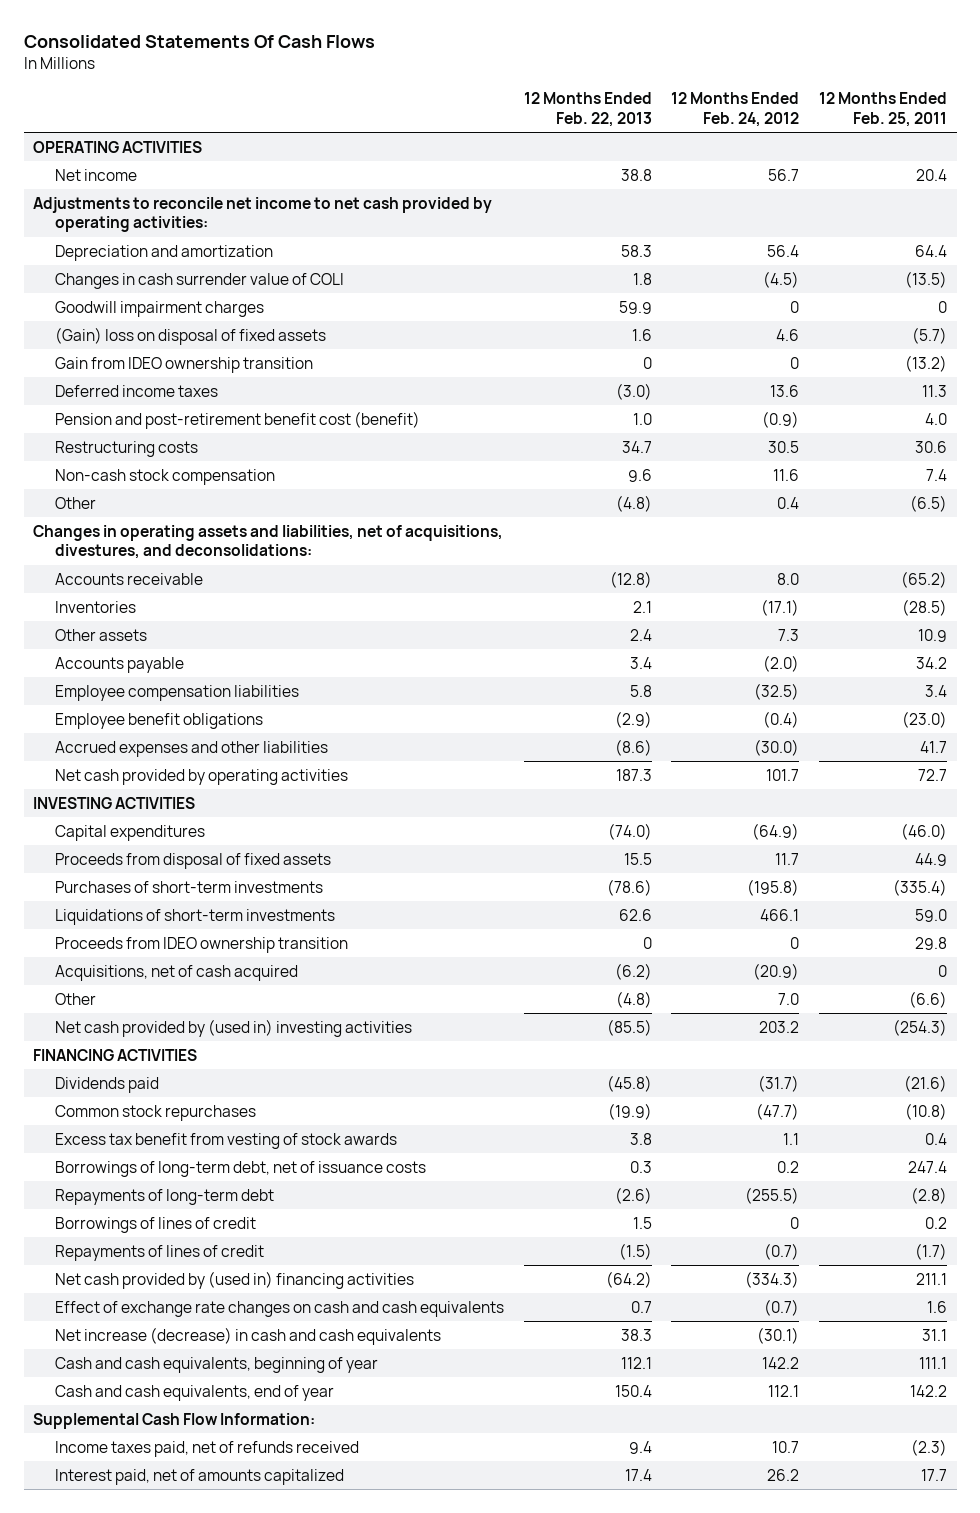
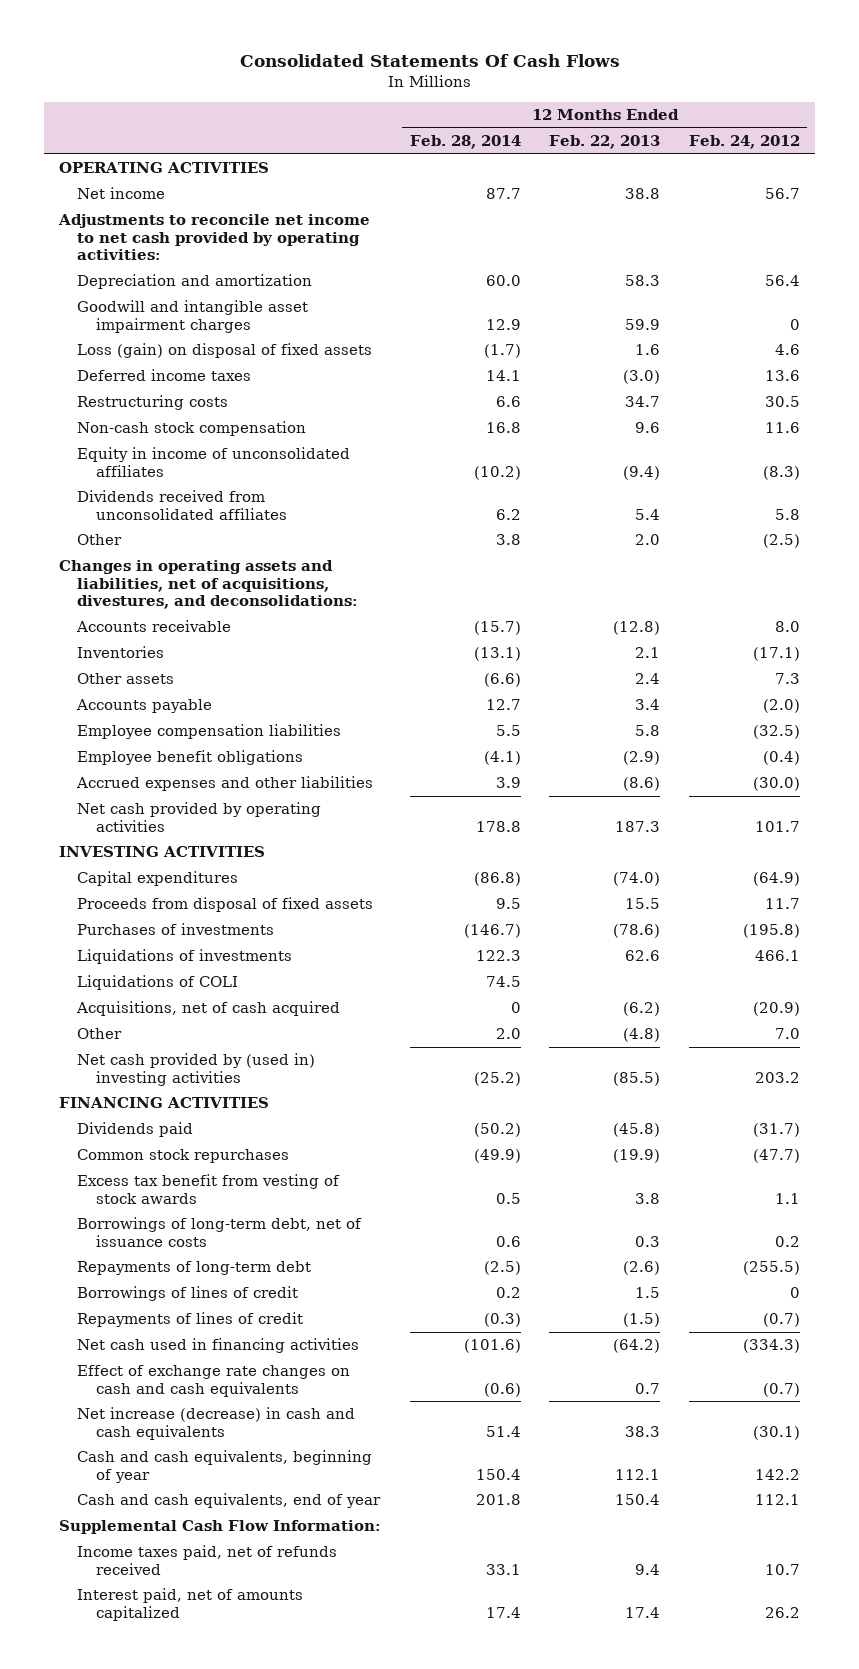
- | 12 Months Ended Feb. 22, 2013 | 12 Months Ended Feb. 24, 2012 | 12 Months Ended Feb. 25, 2011
+ | 12 Months Ended Feb. 28, 2014 | 12 Months Ended Feb. 22, 2013 | 12 Months Ended Feb. 24, 2012
- Changes in cash surrender value of COLI | 1.8 | (4.5) | (13.5)
- Goodwill impairment charges | 59.9 | 0 | 0
- (Gain) loss on disposal of fixed assets | 1.6 | 4.6 | (5.7)
- Gain from IDEO ownership transition | 0 | 0 | (13.2)
+ Goodwill and intangible asset impairment charges | 12.9 | 59.9 | 0
+ Loss (gain) on disposal of fixed assets | (1.7) | 1.6 | 4.6
- Pension and post-retirement benefit cost (benefit) | 1.0 | (0.9) | 4.0
- Other | (4.8) | 0.4 | (6.5)
+ Equity in income of unconsolidated affiliates | (10.2) | (9.4) | (8.3)
+ Dividends received from unconsolidated affiliates | 6.2 | 5.4 | 5.8
+ Other | 3.8 | 2.0 | (2.5)
- Purchases of short-term investments | (78.6) | (195.8) | (335.4)
- Liquidations of short-term investments | 62.6 | 466.1 | 59.0
- Proceeds from IDEO ownership transition | 0 | 0 | 29.8
+ Purchases of investments | (146.7) | (78.6) | (195.8)
+ Liquidations of investments | 122.3 | 62.6 | 466.1
+ Liquidations of COLI | 74.5 | |
- Net cash provided by (used in) financing activities | (64.2) | (334.3) | 211.1
+ Net cash used in financing activities | (101.6) | (64.2) | (334.3)

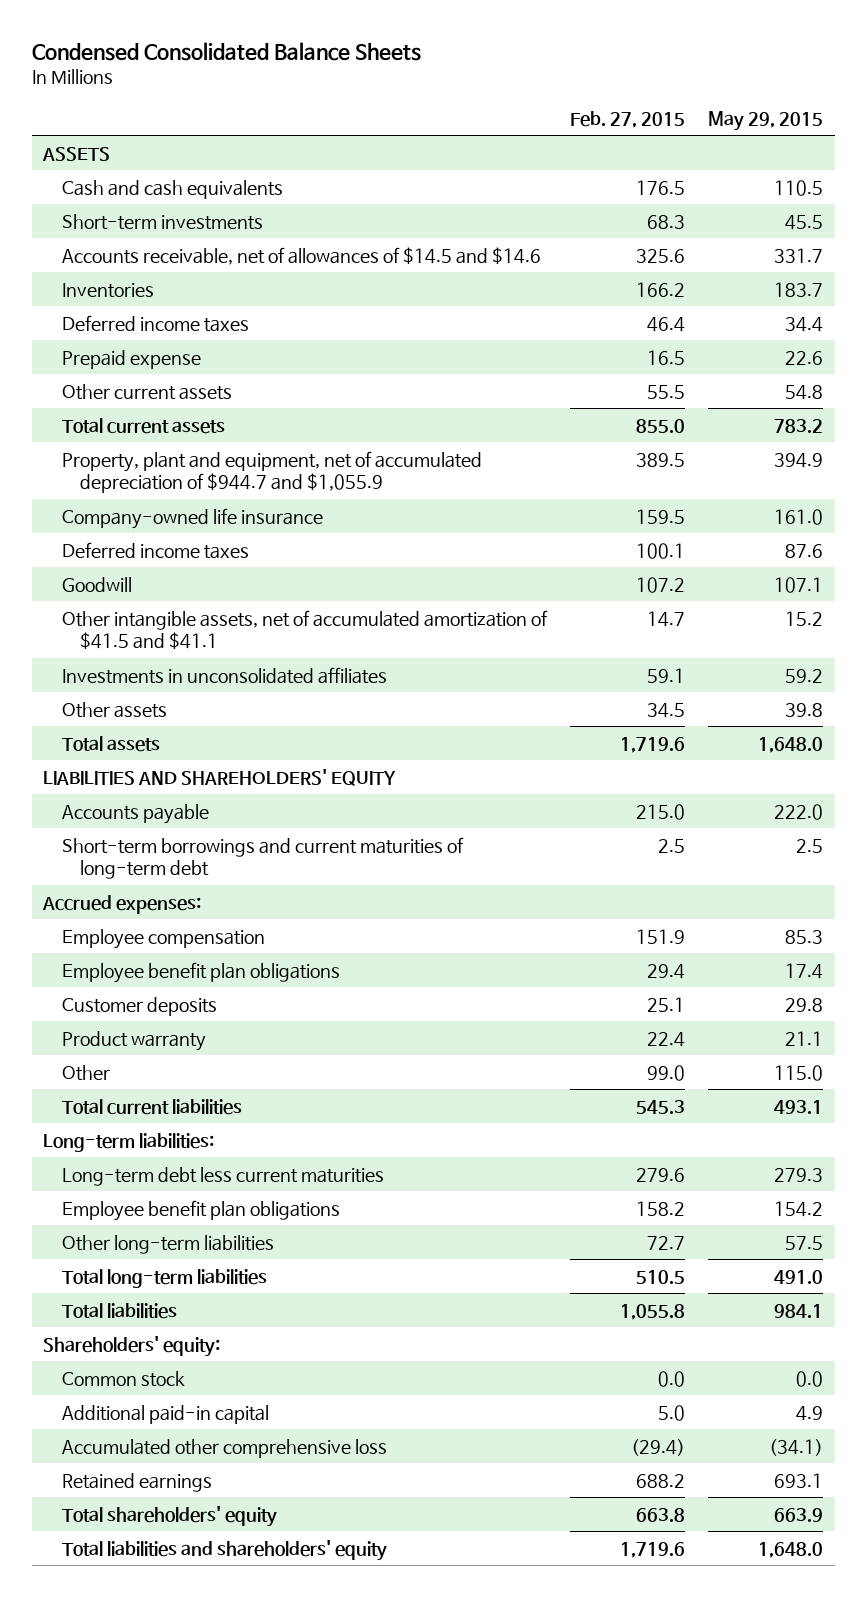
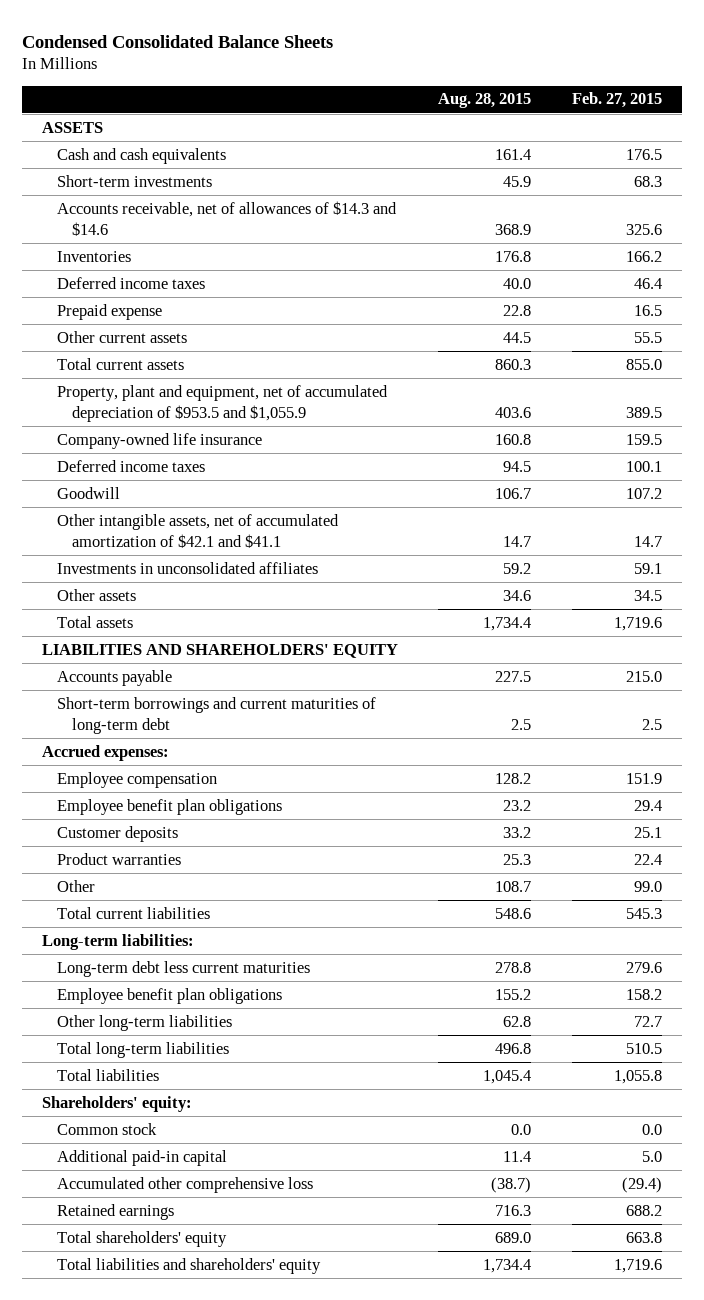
- | Feb. 27, 2015 | May 29, 2015
+ | Aug. 28, 2015 | Feb. 27, 2015
- Accounts receivable, net of allowances of $14.5 and $14.6 | 325.6 | 331.7
+ Accounts receivable, net of allowances of $14.3 and $14.6 | 368.9 | 325.6
- Property, plant and equipment, net of accumulated depreciation of $944.7 and $1,055.9 | 389.5 | 394.9
+ Property, plant and equipment, net of accumulated depreciation of $953.5 and $1,055.9 | 403.6 | 389.5
- Other intangible assets, net of accumulated amortization of $41.5 and $41.1 | 14.7 | 15.2
+ Other intangible assets, net of accumulated amortization of $42.1 and $41.1 | 14.7 | 14.7
- Product warranty | 22.4 | 21.1
+ Product warranties | 25.3 | 22.4

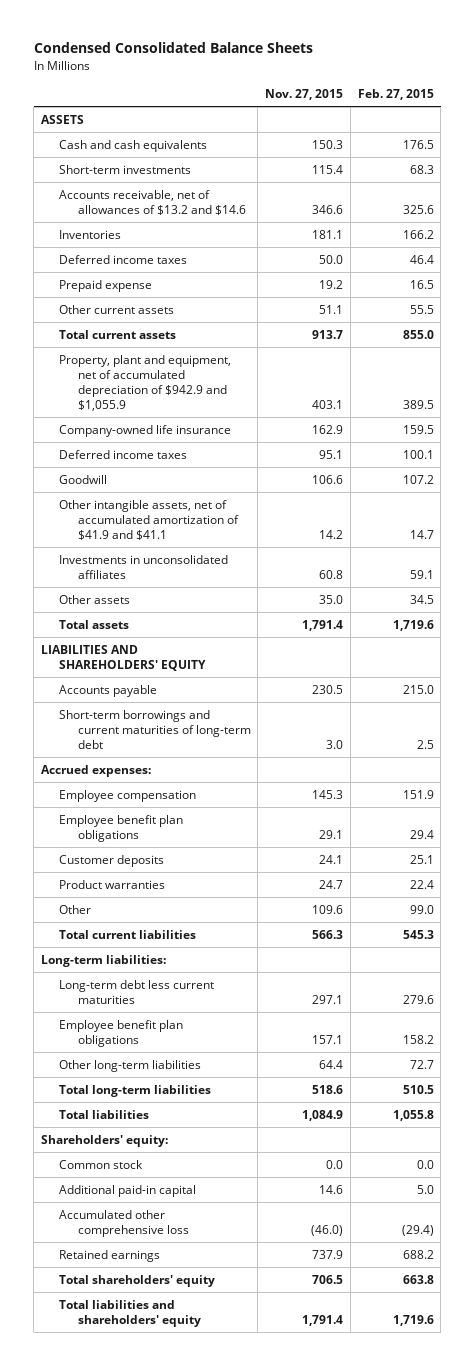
- | Aug. 28, 2015 | Feb. 27, 2015
+ | Nov. 27, 2015 | Feb. 27, 2015
- Accounts receivable, net of allowances of $14.3 and $14.6 | 368.9 | 325.6
+ Accounts receivable, net of allowances of $13.2 and $14.6 | 346.6 | 325.6
- Property, plant and equipment, net of accumulated depreciation of $953.5 and $1,055.9 | 403.6 | 389.5
+ Property, plant and equipment, net of accumulated depreciation of $942.9 and $1,055.9 | 403.1 | 389.5
- Other intangible assets, net of accumulated amortization of $42.1 and $41.1 | 14.7 | 14.7
+ Other intangible assets, net of accumulated amortization of $41.9 and $41.1 | 14.2 | 14.7

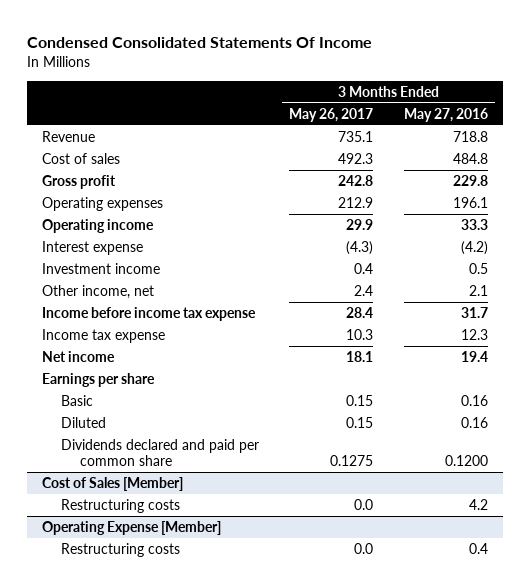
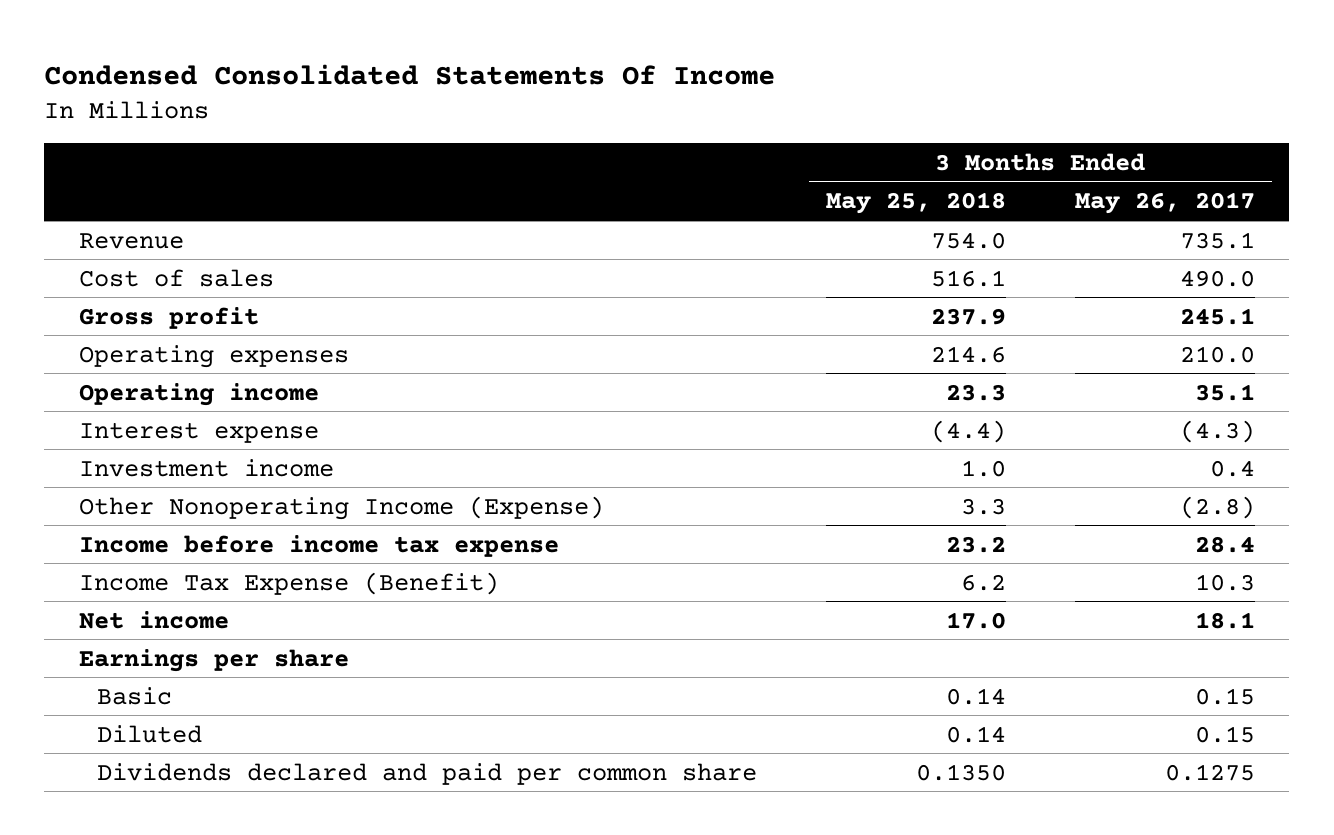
- | 3 Months Ended May 26, 2017 | 3 Months Ended May 27, 2016
+ | 3 Months Ended May 25, 2018 | 3 Months Ended May 26, 2017
- Cost of sales | 492.3 | 484.8
- Gross profit | 242.8 | 229.8
- Operating expenses | 212.9 | 196.1
- Operating income | 29.9 | 33.3
+ Cost of sales | 516.1 | 490.0
+ Gross profit | 237.9 | 245.1
+ Operating expenses | 214.6 | 210.0
+ Operating income | 23.3 | 35.1
- Other income, net | 2.4 | 2.1
+ Other Nonoperating Income (Expense) | 3.3 | (2.8)
- Income tax expense | 10.3 | 12.3
+ Income Tax Expense (Benefit) | 6.2 | 10.3
- Cost of Sales [Member]
- Restructuring costs | 0.0 | 4.2
- Operating Expense [Member]
- Restructuring costs | 0.0 | 0.4

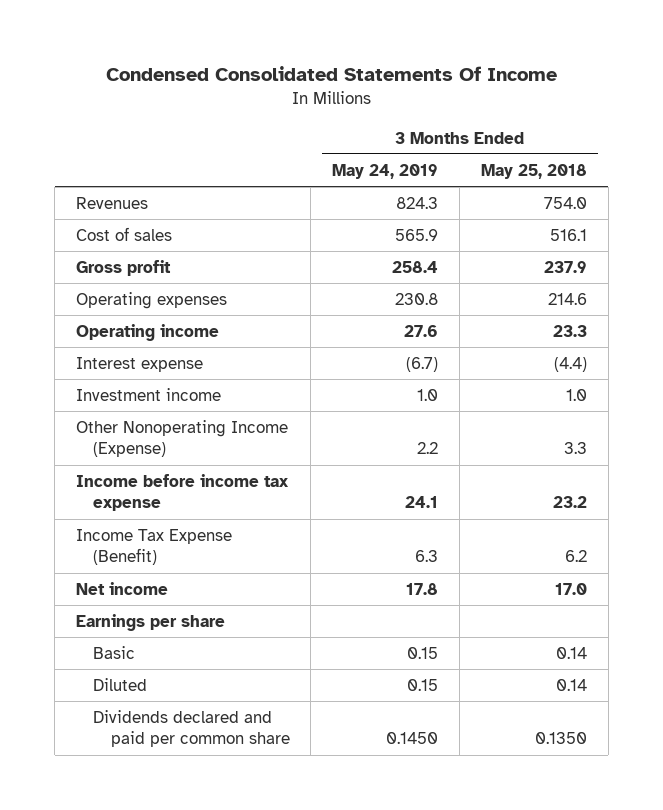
- | 3 Months Ended May 25, 2018 | 3 Months Ended May 26, 2017
+ | 3 Months Ended May 24, 2019 | 3 Months Ended May 25, 2018
- Revenue | 754.0 | 735.1
+ Revenues | 824.3 | 754.0

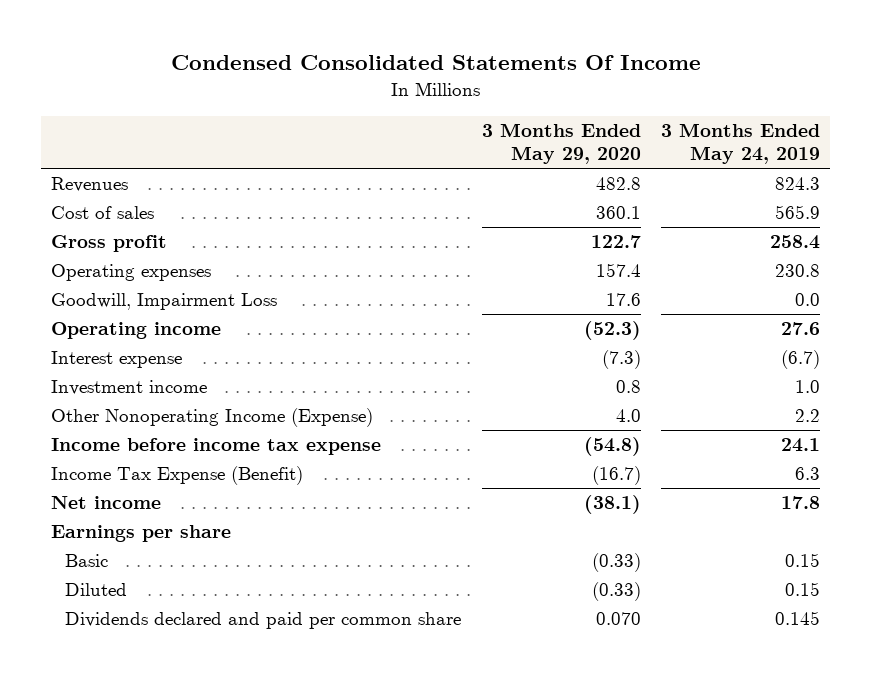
- | 3 Months Ended May 24, 2019 | 3 Months Ended May 25, 2018
+ | 3 Months Ended May 29, 2020 | 3 Months Ended May 24, 2019
+ Goodwill, Impairment Loss | 17.6 | 0.0
- Dividends declared and paid per common share | 0.1450 | 0.1350
+ Dividends declared and paid per common share | 0.070 | 0.145

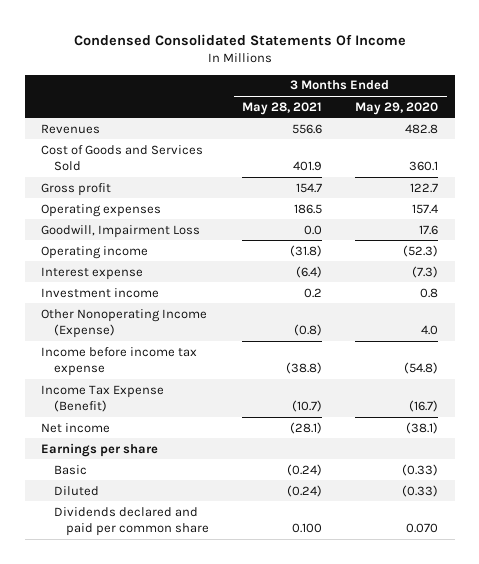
- | 3 Months Ended May 29, 2020 | 3 Months Ended May 24, 2019
+ | 3 Months Ended May 28, 2021 | 3 Months Ended May 29, 2020
- Cost of sales | 360.1 | 565.9
+ Cost of Goods and Services Sold | 401.9 | 360.1

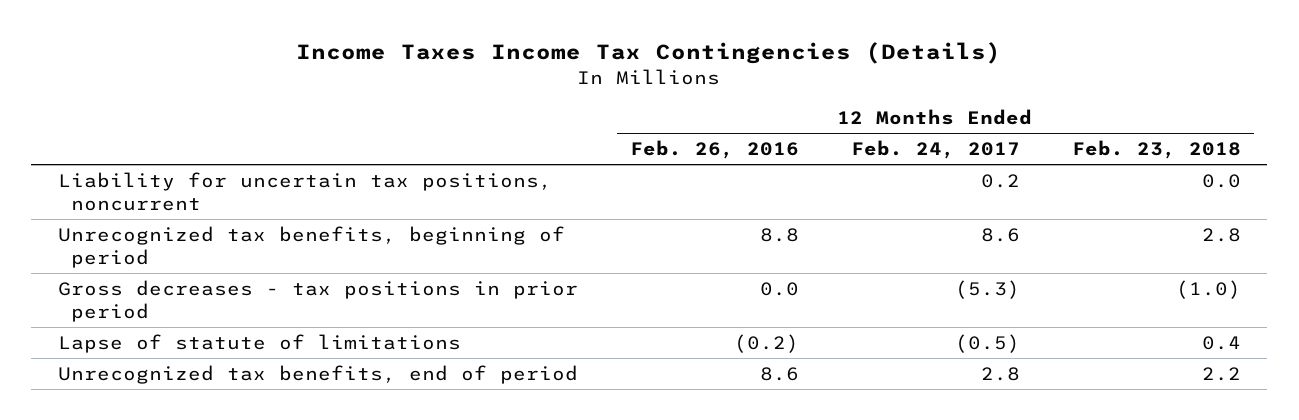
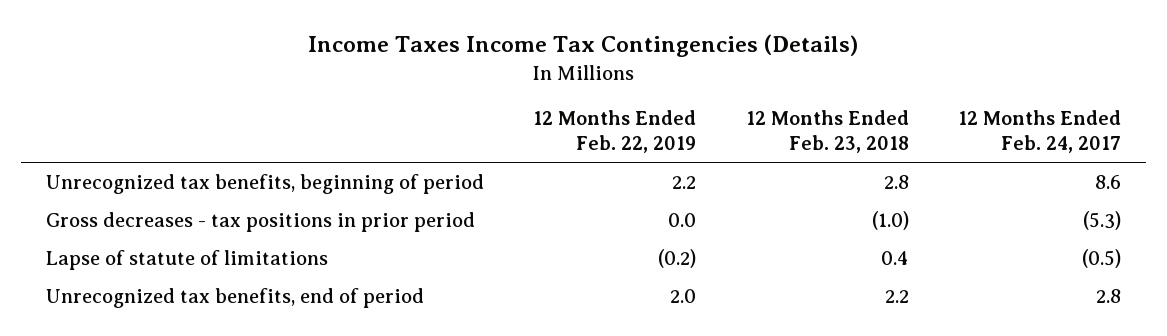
- | 12 Months Ended Feb. 26, 2016 | 12 Months Ended Feb. 24, 2017 | 12 Months Ended Feb. 23, 2018
+ | 12 Months Ended Feb. 22, 2019 | 12 Months Ended Feb. 23, 2018 | 12 Months Ended Feb. 24, 2017
- Liability for uncertain tax positions, noncurrent | | 0.2 | 0.0

